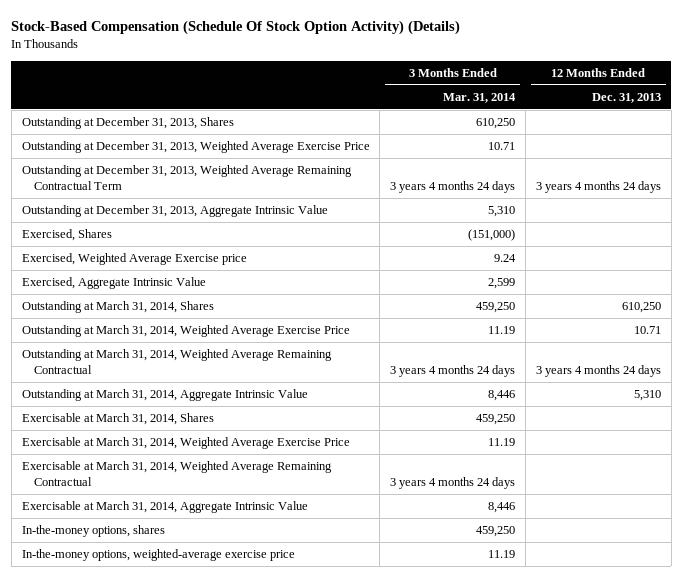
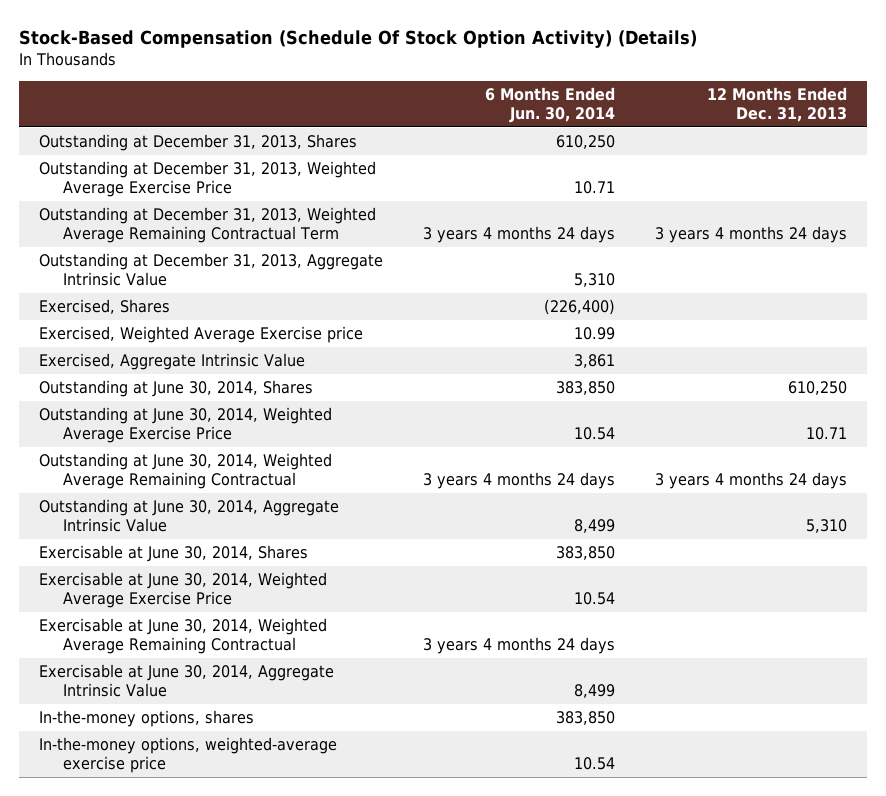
- | 3 Months Ended Mar. 31, 2014 | 12 Months Ended Dec. 31, 2013
+ | 6 Months Ended Jun. 30, 2014 | 12 Months Ended Dec. 31, 2013
- Outstanding at March 31, 2014, Shares | 459,250 | 610,250
- Outstanding at March 31, 2014, Weighted Average Exercise Price | 11.19 | 10.71
- Outstanding at March 31, 2014, Weighted Average Remaining Contractual | 3 years 4 months 24 days | 3 years 4 months 24 days
- Outstanding at March 31, 2014, Aggregate Intrinsic Value | 8,446 | 5,310
- Exercisable at March 31, 2014, Shares | 459,250 |
- Exercisable at March 31, 2014, Weighted Average Exercise Price | 11.19 |
- Exercisable at March 31, 2014, Weighted Average Remaining Contractual | 3 years 4 months 24 days |
- Exercisable at March 31, 2014, Aggregate Intrinsic Value | 8,446 |
+ Outstanding at June 30, 2014, Shares | 383,850 | 610,250
+ Outstanding at June 30, 2014, Weighted Average Exercise Price | 10.54 | 10.71
+ Outstanding at June 30, 2014, Weighted Average Remaining Contractual | 3 years 4 months 24 days | 3 years 4 months 24 days
+ Outstanding at June 30, 2014, Aggregate Intrinsic Value | 8,499 | 5,310
+ Exercisable at June 30, 2014, Shares | 383,850 |
+ Exercisable at June 30, 2014, Weighted Average Exercise Price | 10.54 |
+ Exercisable at June 30, 2014, Weighted Average Remaining Contractual | 3 years 4 months 24 days |
+ Exercisable at June 30, 2014, Aggregate Intrinsic Value | 8,499 |

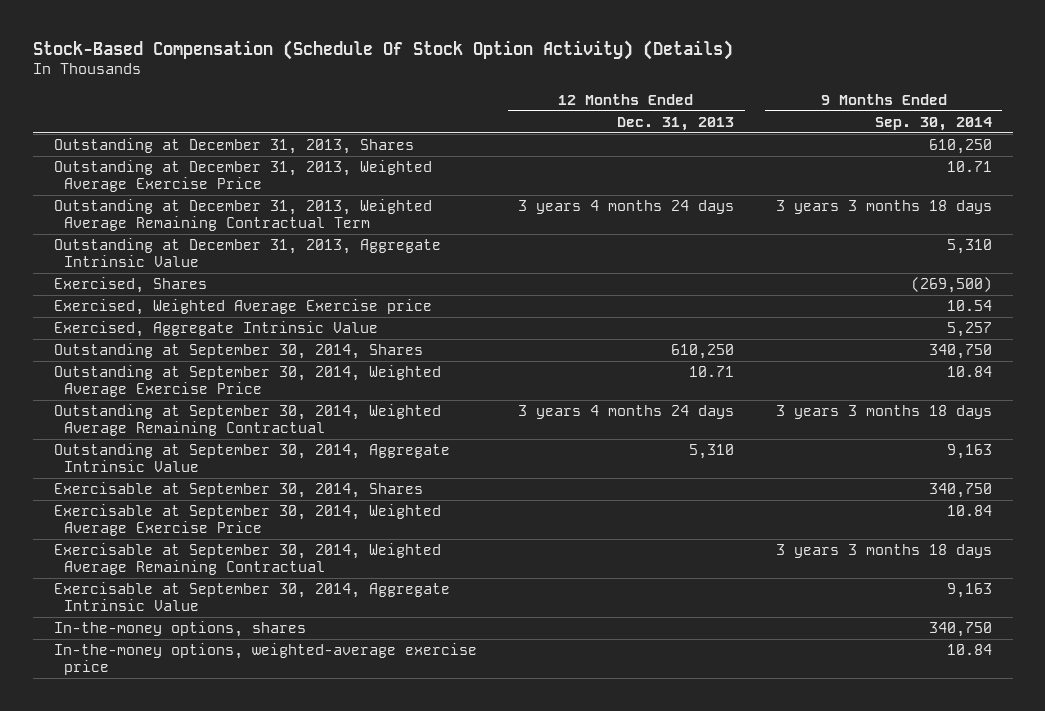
- | 6 Months Ended Jun. 30, 2014 | 12 Months Ended Dec. 31, 2013
+ | 12 Months Ended Dec. 31, 2013 | 9 Months Ended Sep. 30, 2014
- Outstanding at June 30, 2014, Shares | 383,850 | 610,250
- Outstanding at June 30, 2014, Weighted Average Exercise Price | 10.54 | 10.71
- Outstanding at June 30, 2014, Weighted Average Remaining Contractual | 3 years 4 months 24 days | 3 years 4 months 24 days
- Outstanding at June 30, 2014, Aggregate Intrinsic Value | 8,499 | 5,310
- Exercisable at June 30, 2014, Shares | 383,850 |
- Exercisable at June 30, 2014, Weighted Average Exercise Price | 10.54 |
- Exercisable at June 30, 2014, Weighted Average Remaining Contractual | 3 years 4 months 24 days |
- Exercisable at June 30, 2014, Aggregate Intrinsic Value | 8,499 |
+ Outstanding at September 30, 2014, Shares | 610,250 | 340,750
+ Outstanding at September 30, 2014, Weighted Average Exercise Price | 10.71 | 10.84
+ Outstanding at September 30, 2014, Weighted Average Remaining Contractual | 3 years 4 months 24 days | 3 years 3 months 18 days
+ Outstanding at September 30, 2014, Aggregate Intrinsic Value | 5,310 | 9,163
+ Exercisable at September 30, 2014, Shares | | 340,750
+ Exercisable at September 30, 2014, Weighted Average Exercise Price | | 10.84
+ Exercisable at September 30, 2014, Weighted Average Remaining Contractual | | 3 years 3 months 18 days
+ Exercisable at September 30, 2014, Aggregate Intrinsic Value | | 9,163

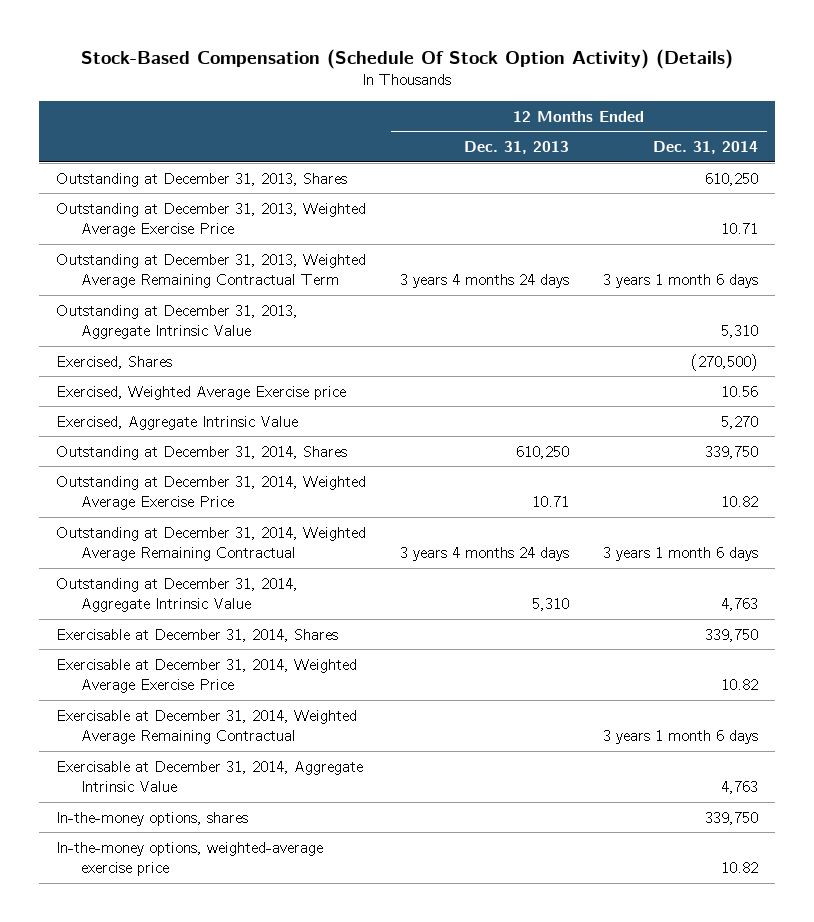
- | 12 Months Ended Dec. 31, 2013 | 9 Months Ended Sep. 30, 2014
+ | 12 Months Ended Dec. 31, 2013 | 12 Months Ended Dec. 31, 2014
- Outstanding at September 30, 2014, Shares | 610,250 | 340,750
- Outstanding at September 30, 2014, Weighted Average Exercise Price | 10.71 | 10.84
- Outstanding at September 30, 2014, Weighted Average Remaining Contractual | 3 years 4 months 24 days | 3 years 3 months 18 days
- Outstanding at September 30, 2014, Aggregate Intrinsic Value | 5,310 | 9,163
- Exercisable at September 30, 2014, Shares | | 340,750
- Exercisable at September 30, 2014, Weighted Average Exercise Price | | 10.84
- Exercisable at September 30, 2014, Weighted Average Remaining Contractual | | 3 years 3 months 18 days
- Exercisable at September 30, 2014, Aggregate Intrinsic Value | | 9,163
+ Outstanding at December 31, 2014, Shares | 610,250 | 339,750
+ Outstanding at December 31, 2014, Weighted Average Exercise Price | 10.71 | 10.82
+ Outstanding at December 31, 2014, Weighted Average Remaining Contractual | 3 years 4 months 24 days | 3 years 1 month 6 days
+ Outstanding at December 31, 2014, Aggregate Intrinsic Value | 5,310 | 4,763
+ Exercisable at December 31, 2014, Shares | | 339,750
+ Exercisable at December 31, 2014, Weighted Average Exercise Price | | 10.82
+ Exercisable at December 31, 2014, Weighted Average Remaining Contractual | | 3 years 1 month 6 days
+ Exercisable at December 31, 2014, Aggregate Intrinsic Value | | 4,763

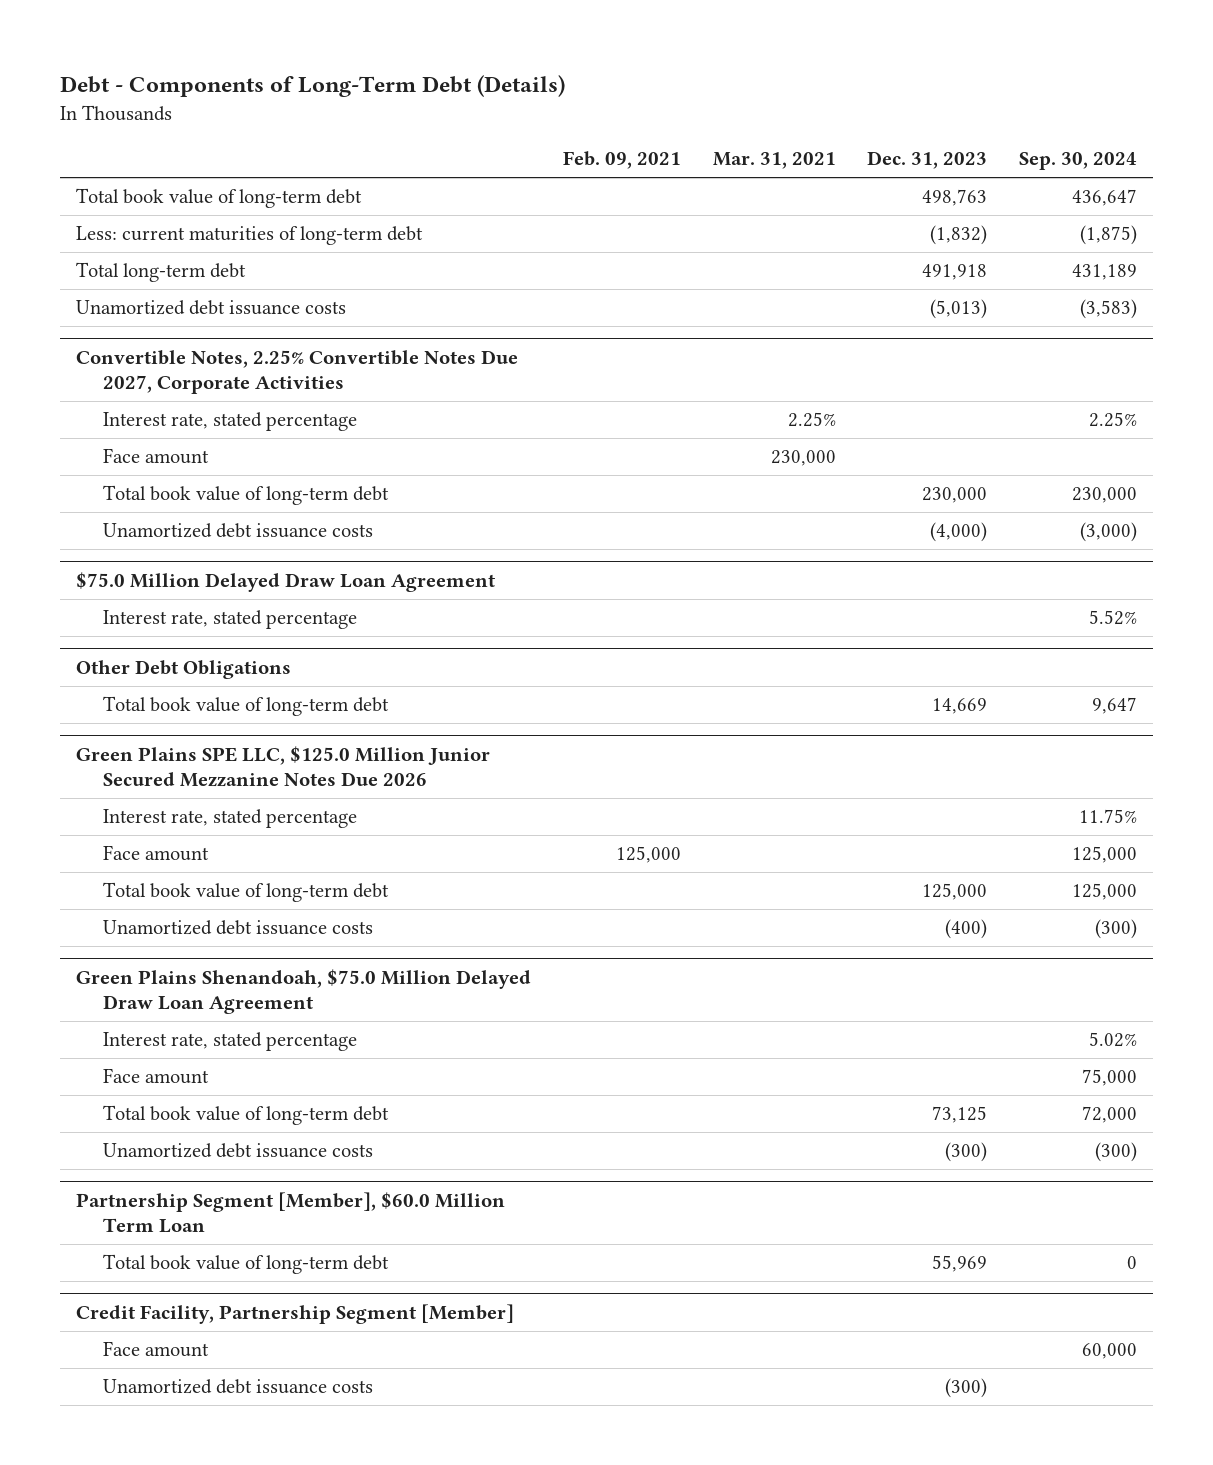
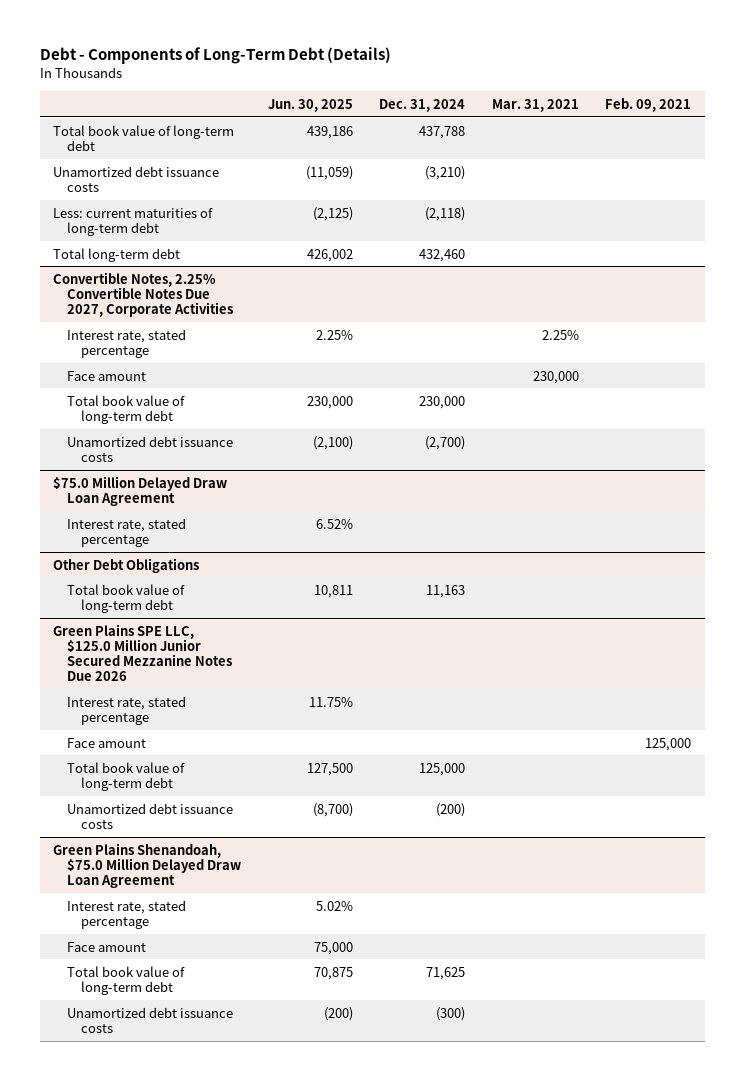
- | Feb. 09, 2021 | Mar. 31, 2021 | Dec. 31, 2023 | Sep. 30, 2024
+ | Jun. 30, 2025 | Dec. 31, 2024 | Mar. 31, 2021 | Feb. 09, 2021
moved up: Unamortized debt issuance costs | (11,059) | (3,210) | |
- Partnership Segment [Member], $60.0 Million Term Loan
- Total book value of long-term debt | | | 55,969 | 0
- Credit Facility, Partnership Segment [Member]
- Face amount | | | | 60,000
- Unamortized debt issuance costs | | | (300) |

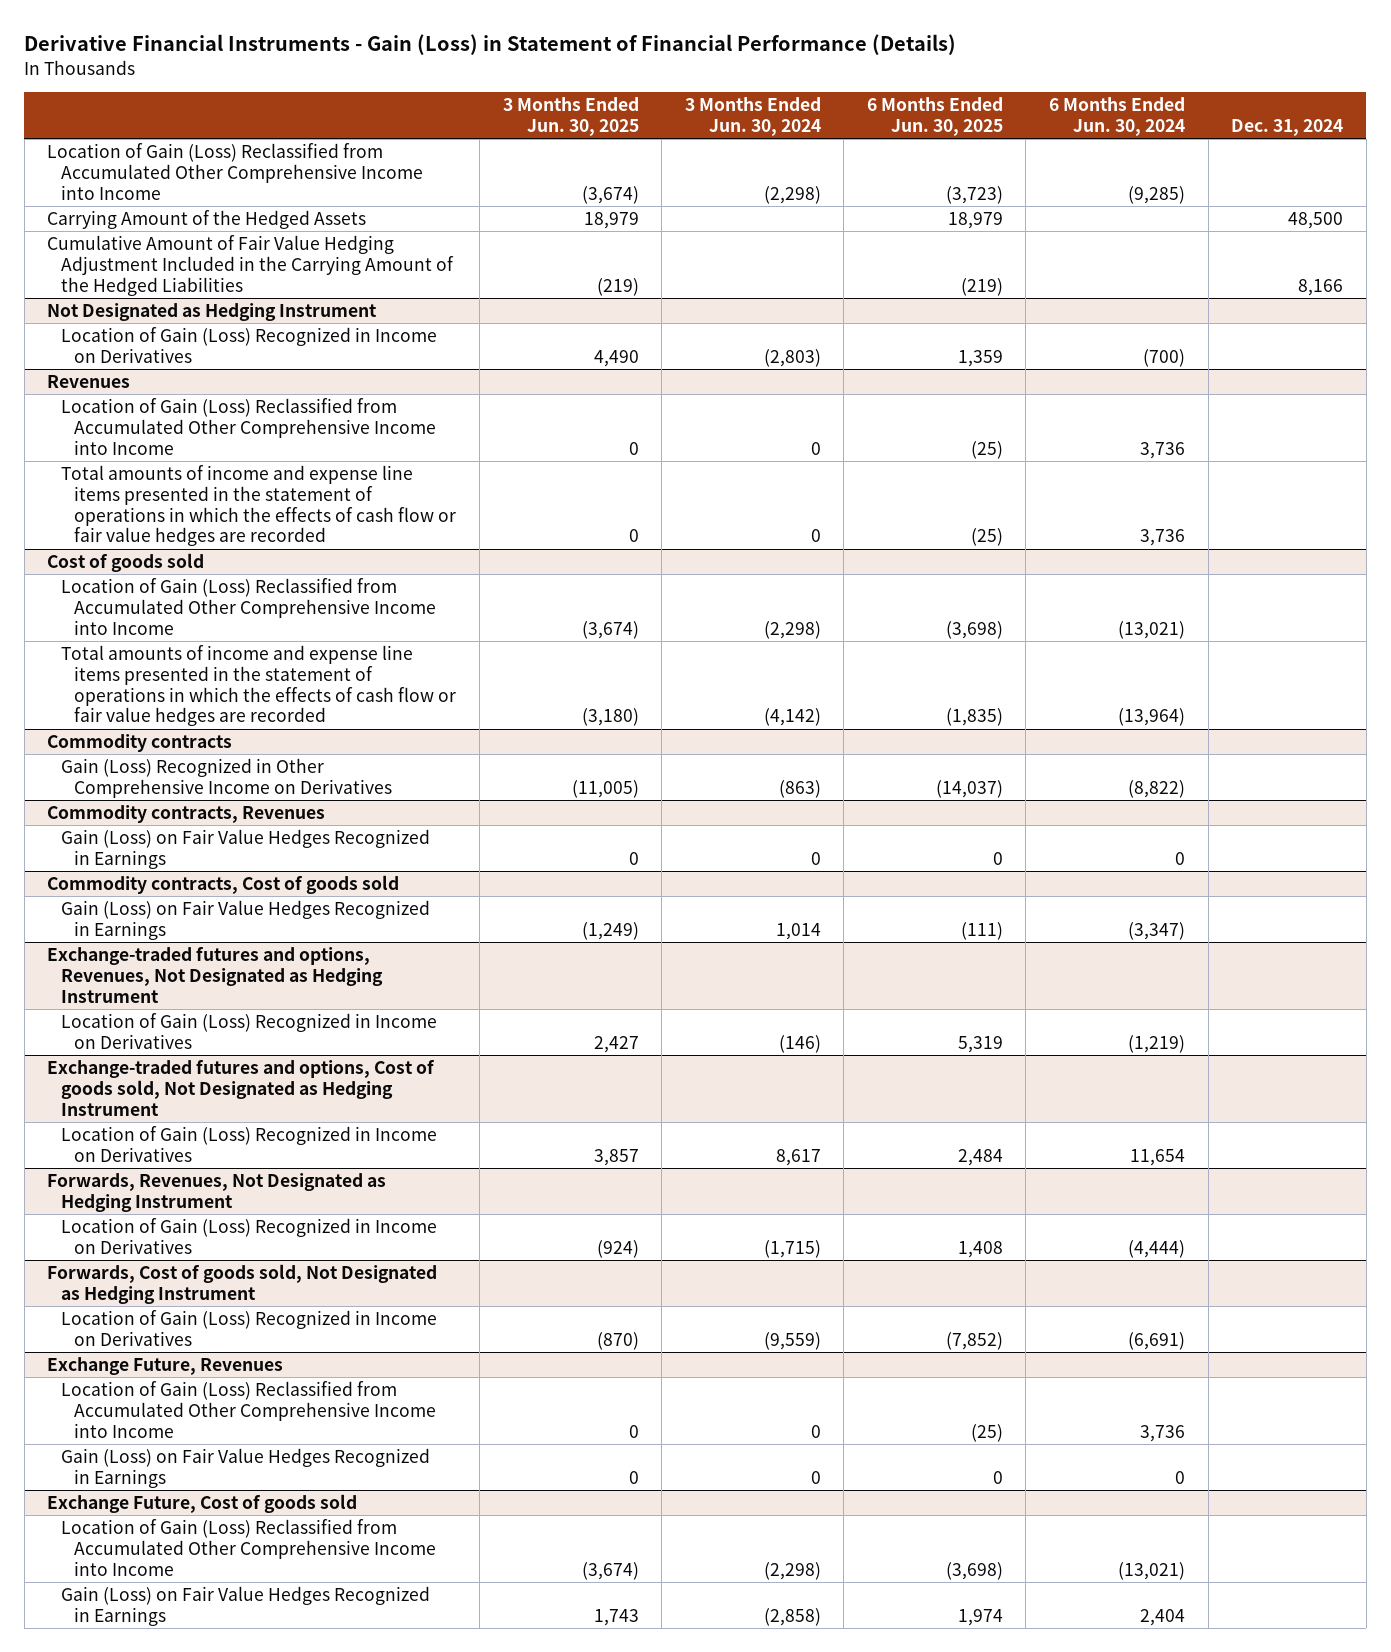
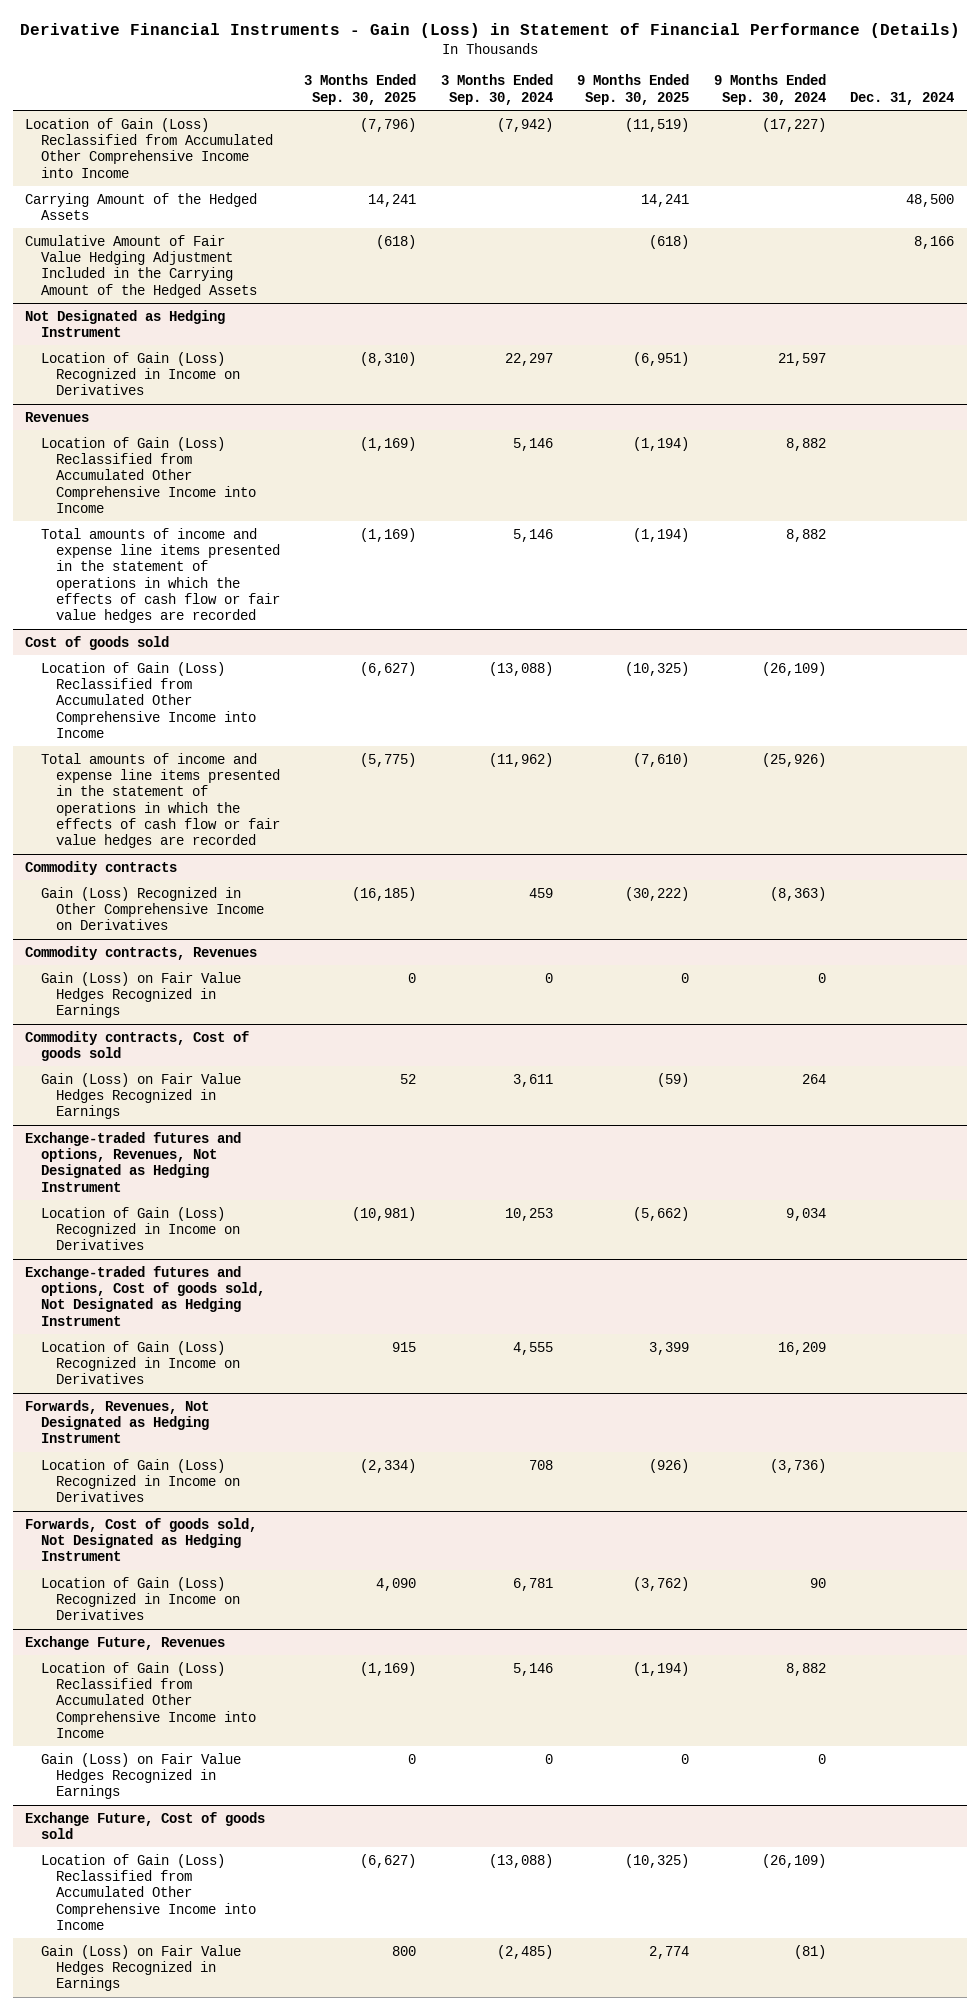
- | 3 Months Ended Jun. 30, 2025 | 3 Months Ended Jun. 30, 2024 | 6 Months Ended Jun. 30, 2025 | 6 Months Ended Jun. 30, 2024 | Dec. 31, 2024
+ | 3 Months Ended Sep. 30, 2025 | 3 Months Ended Sep. 30, 2024 | 9 Months Ended Sep. 30, 2025 | 9 Months Ended Sep. 30, 2024 | Dec. 31, 2024
- Cumulative Amount of Fair Value Hedging Adjustment Included in the Carrying Amount of the Hedged Liabilities | (219) | | (219) | | 8,166
+ Cumulative Amount of Fair Value Hedging Adjustment Included in the Carrying Amount of the Hedged Assets | (618) | | (618) | | 8,166

